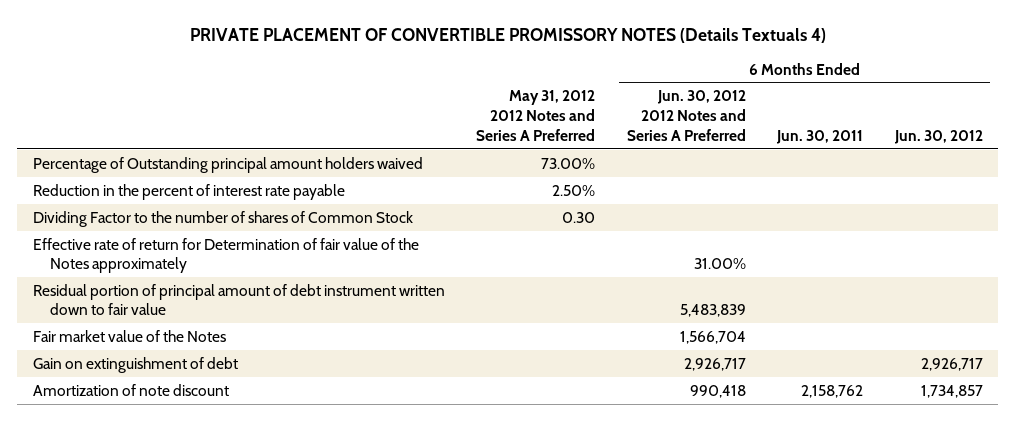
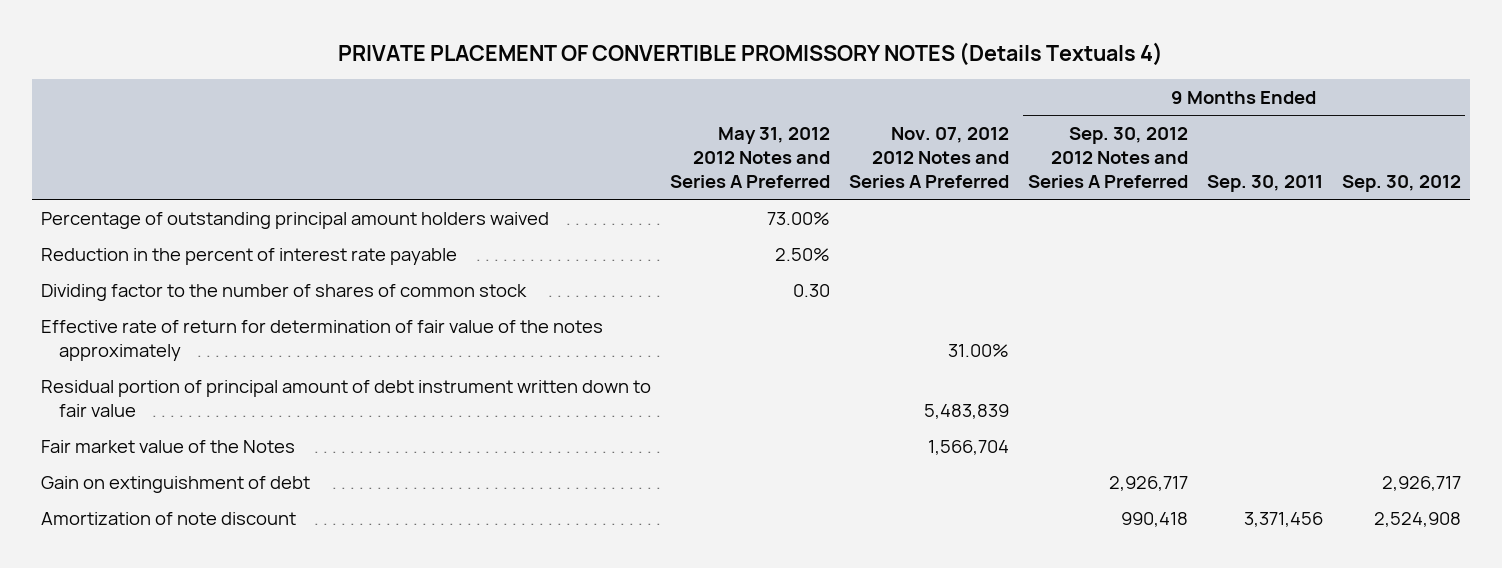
- | May 31, 2012 2012 Notes and Series A Preferred | 6 Months Ended Jun. 30, 2012 2012 Notes and Series A Preferred | 6 Months Ended Jun. 30, 2011 | 6 Months Ended Jun. 30, 2012
+ | May 31, 2012 2012 Notes and Series A Preferred | Nov. 07, 2012 2012 Notes and Series A Preferred | 9 Months Ended Sep. 30, 2012 2012 Notes and Series A Preferred | 9 Months Ended Sep. 30, 2011 | 9 Months Ended Sep. 30, 2012
- Percentage of Outstanding principal amount holders waived | 73.00% | | |
+ Percentage of outstanding principal amount holders waived | 73.00% | | | |
- Dividing Factor to the number of shares of Common Stock | 0.30 | | |
- Effective rate of return for Determination of fair value of the Notes approximately | | 31.00% | |
+ Dividing factor to the number of shares of common stock | 0.30 | | | |
+ Effective rate of return for determination of fair value of the notes approximately | | 31.00% | | |

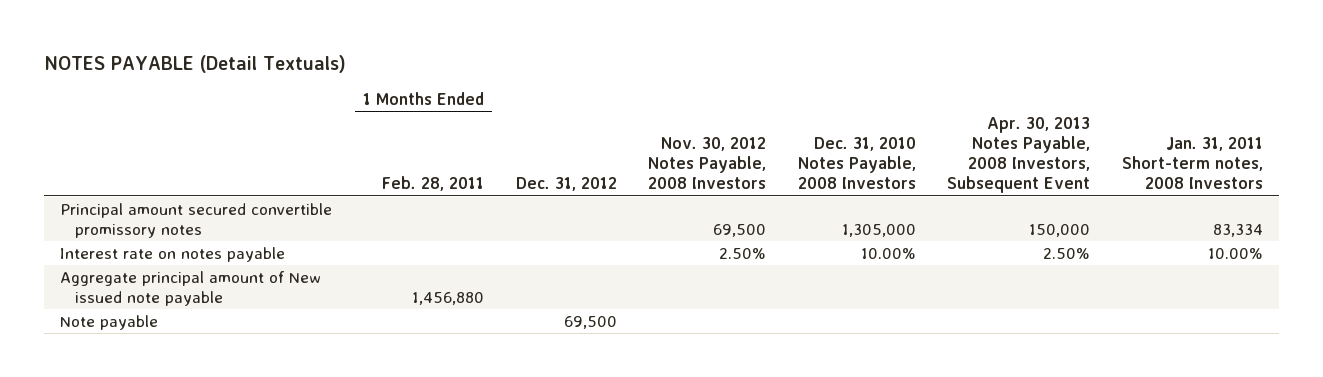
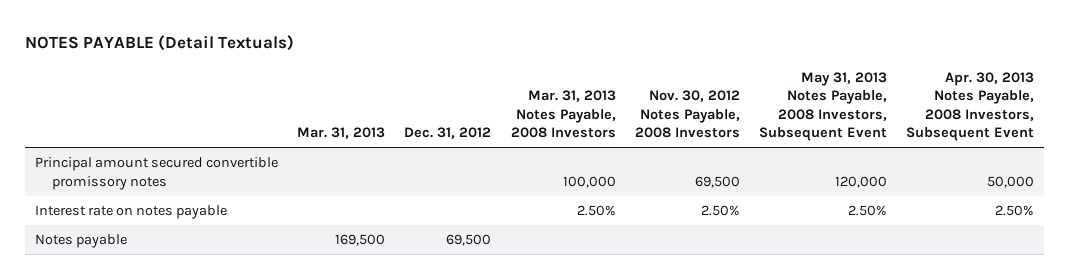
- | 1 Months Ended Feb. 28, 2011 | Dec. 31, 2012 | Nov. 30, 2012 Notes Payable, 2008 Investors | Dec. 31, 2010 Notes Payable, 2008 Investors | Apr. 30, 2013 Notes Payable, 2008 Investors, Subsequent Event | Jan. 31, 2011 Short-term notes, 2008 Investors
+ | Mar. 31, 2013 | Dec. 31, 2012 | Mar. 31, 2013 Notes Payable, 2008 Investors | Nov. 30, 2012 Notes Payable, 2008 Investors | May 31, 2013 Notes Payable, 2008 Investors, Subsequent Event | Apr. 30, 2013 Notes Payable, 2008 Investors, Subsequent Event
- Principal amount secured convertible promissory notes | | | 69,500 | 1,305,000 | 150,000 | 83,334
+ Principal amount secured convertible promissory notes | | | 100,000 | 69,500 | 120,000 | 50,000
- Aggregate principal amount of New issued note payable | 1,456,880 | | | | |
- Note payable | | 69,500 | | | |
+ Notes payable | 169,500 | 69,500 | | | |

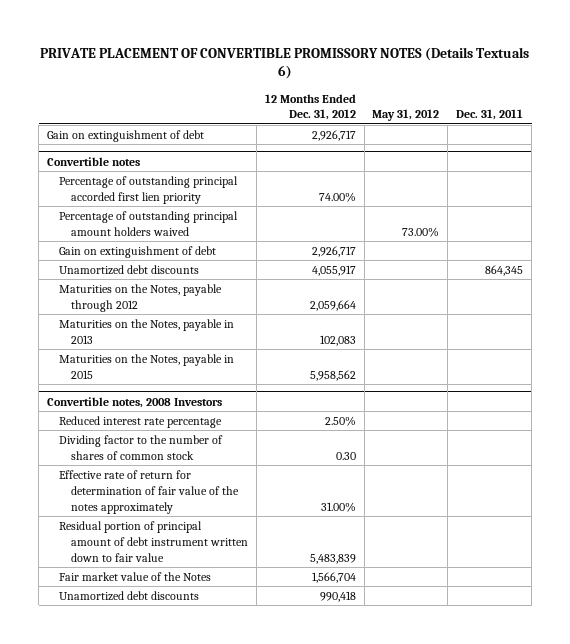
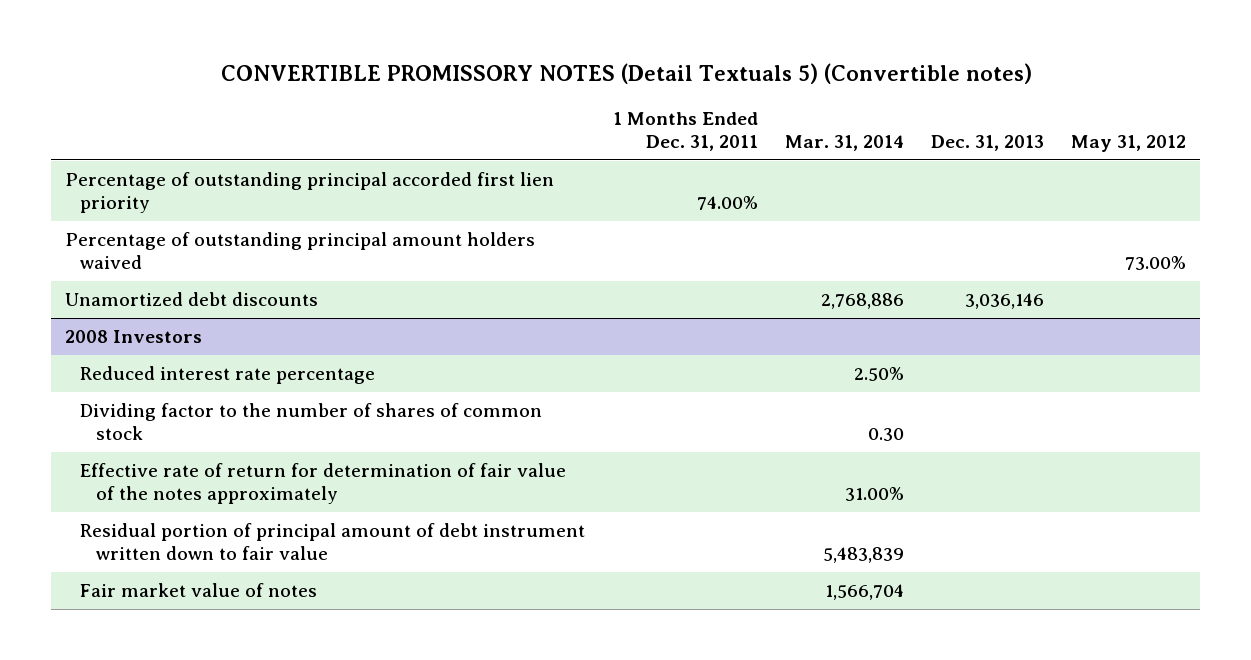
- PRIVATE PLACEMENT OF CONVERTIBLE PROMISSORY NOTES (Details Textuals 6)
+ CONVERTIBLE PROMISSORY NOTES (Detail Textuals 5) (Convertible notes)
- | 12 Months Ended Dec. 31, 2012 | May 31, 2012 | Dec. 31, 2011
+ | 1 Months Ended Dec. 31, 2011 | Mar. 31, 2014 | Dec. 31, 2013 | May 31, 2012
- Gain on extinguishment of debt | 2,926,717 | |
- Convertible notes
- Percentage of outstanding principal accorded first lien priority | 74.00% | |
- Percentage of outstanding principal amount holders waived | | 73.00% |
- Gain on extinguishment of debt | 2,926,717 | |
- Unamortized debt discounts | 4,055,917 | | 864,345
- Maturities on the Notes, payable through 2012 | 2,059,664 | |
- Maturities on the Notes, payable in 2013 | 102,083 | |
- Maturities on the Notes, payable in 2015 | 5,958,562 | |
- Convertible notes, 2008 Investors
+ Percentage of outstanding principal accorded first lien priority | 74.00% | | |
+ Percentage of outstanding principal amount holders waived | | | | 73.00%
+ Unamortized debt discounts | | 2,768,886 | 3,036,146 |
+ 2008 Investors
- Fair market value of the Notes | 1,566,704 | |
- Unamortized debt discounts | 990,418 | |
+ Fair market value of notes | | 1,566,704 | |

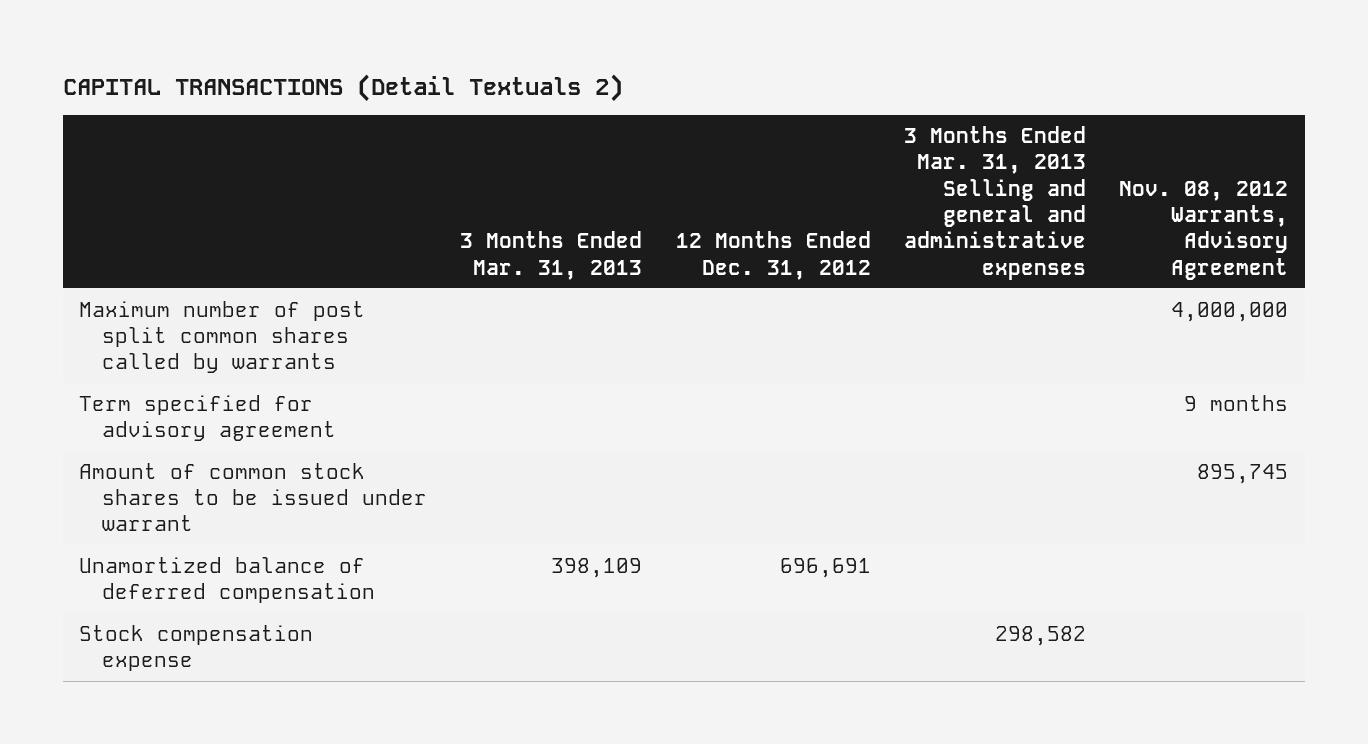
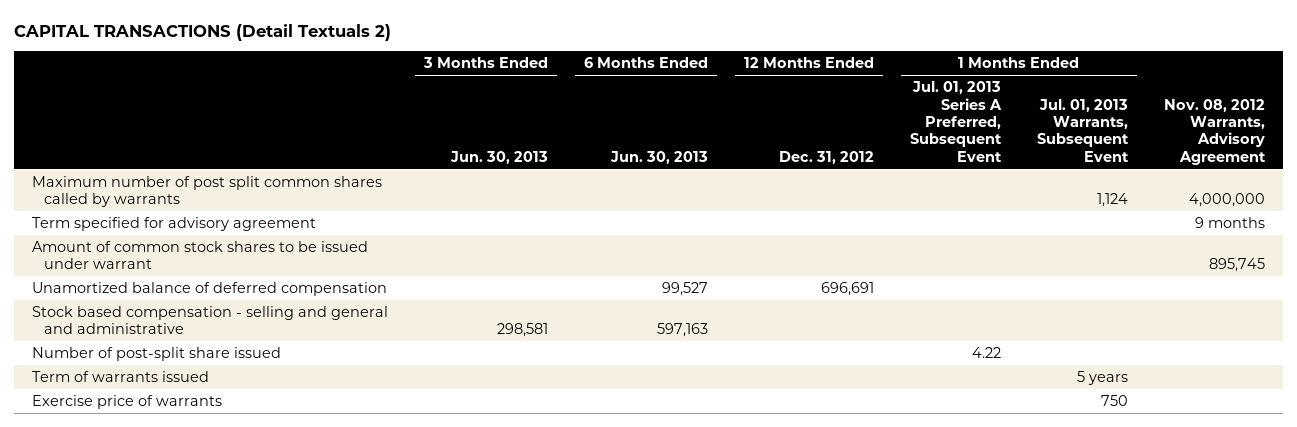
- | 3 Months Ended Mar. 31, 2013 | 12 Months Ended Dec. 31, 2012 | 3 Months Ended Mar. 31, 2013 Selling and general and administrative expenses | Nov. 08, 2012 Warrants, Advisory Agreement
+ | 3 Months Ended Jun. 30, 2013 | 6 Months Ended Jun. 30, 2013 | 12 Months Ended Dec. 31, 2012 | 1 Months Ended Jul. 01, 2013 Series A Preferred, Subsequent Event | 1 Months Ended Jul. 01, 2013 Warrants, Subsequent Event | Nov. 08, 2012 Warrants, Advisory Agreement
- Stock compensation expense | | | 298,582 |
+ Stock based compensation - selling and general and administrative | 298,581 | 597,163 | | | |
+ Number of post-split share issued | | | | 4.22 | |
+ Term of warrants issued | | | | | 5 years |
+ Exercise price of warrants | | | | | 750 |

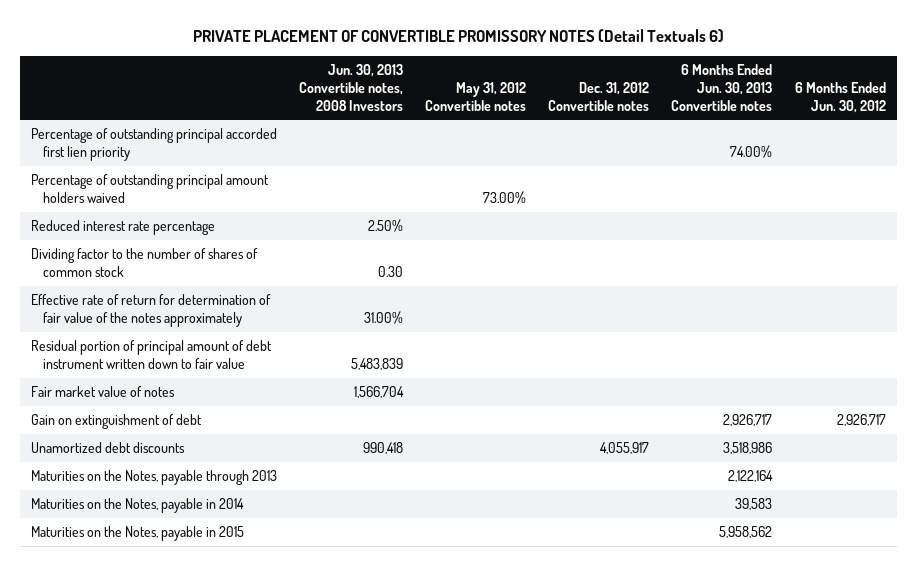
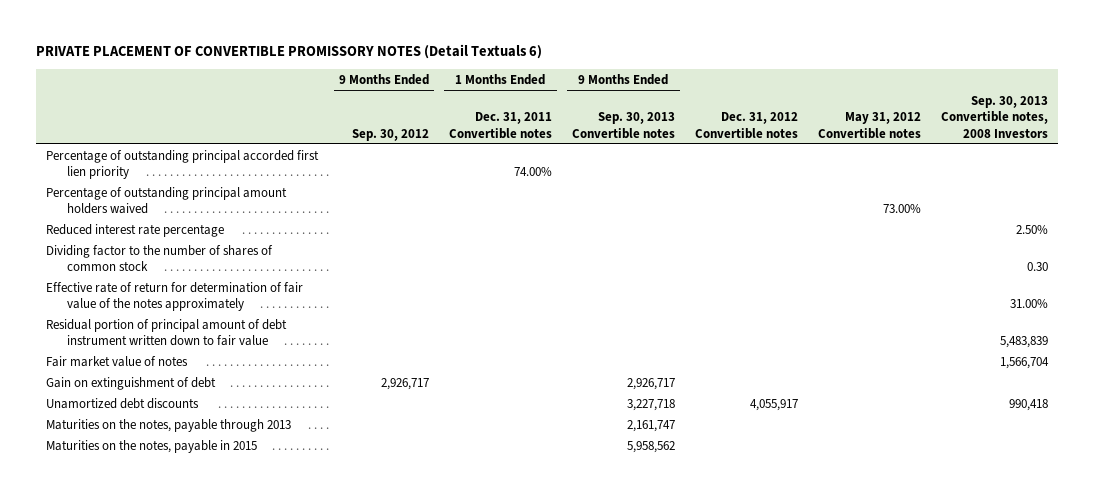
- | Jun. 30, 2013 Convertible notes, 2008 Investors | May 31, 2012 Convertible notes | Dec. 31, 2012 Convertible notes | 6 Months Ended Jun. 30, 2013 Convertible notes | 6 Months Ended Jun. 30, 2012
+ | 9 Months Ended Sep. 30, 2012 | 1 Months Ended Dec. 31, 2011 Convertible notes | 9 Months Ended Sep. 30, 2013 Convertible notes | Dec. 31, 2012 Convertible notes | May 31, 2012 Convertible notes | Sep. 30, 2013 Convertible notes, 2008 Investors
- Maturities on the Notes, payable through 2013 | | | | 2,122,164 |
- Maturities on the Notes, payable in 2014 | | | | 39,583 |
- Maturities on the Notes, payable in 2015 | | | | 5,958,562 |
+ Maturities on the notes, payable through 2013 | | | 2,161,747 | | |
+ Maturities on the notes, payable in 2015 | | | 5,958,562 | | |

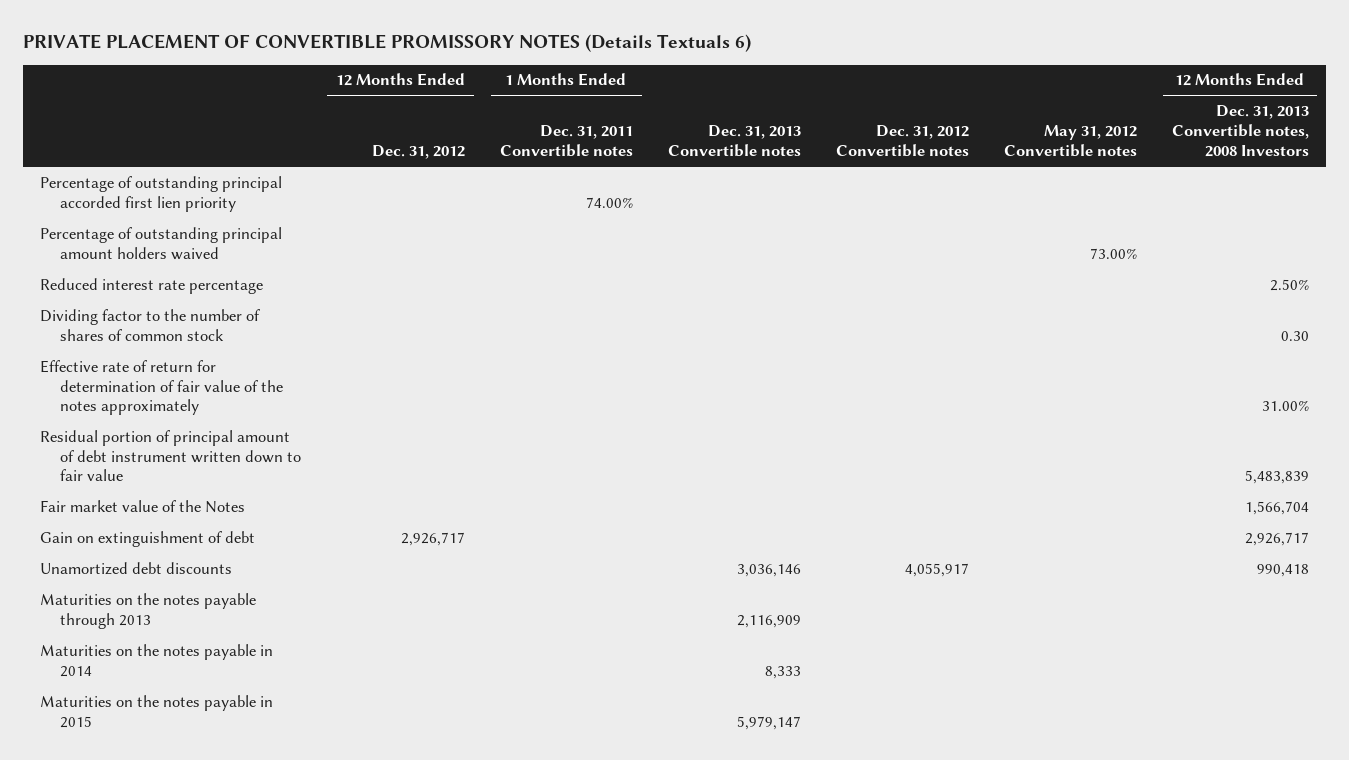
- PRIVATE PLACEMENT OF CONVERTIBLE PROMISSORY NOTES (Detail Textuals 6)
+ PRIVATE PLACEMENT OF CONVERTIBLE PROMISSORY NOTES (Details Textuals 6)
- | 9 Months Ended Sep. 30, 2012 | 1 Months Ended Dec. 31, 2011 Convertible notes | 9 Months Ended Sep. 30, 2013 Convertible notes | Dec. 31, 2012 Convertible notes | May 31, 2012 Convertible notes | Sep. 30, 2013 Convertible notes, 2008 Investors
+ | 12 Months Ended Dec. 31, 2012 | 1 Months Ended Dec. 31, 2011 Convertible notes | Dec. 31, 2013 Convertible notes | Dec. 31, 2012 Convertible notes | May 31, 2012 Convertible notes | 12 Months Ended Dec. 31, 2013 Convertible notes, 2008 Investors
- Fair market value of notes | | | | | | 1,566,704
+ Fair market value of the Notes | | | | | | 1,566,704
- Maturities on the notes, payable through 2013 | | | 2,161,747 | | |
- Maturities on the notes, payable in 2015 | | | 5,958,562 | | |
+ Maturities on the notes payable through 2013 | | | 2,116,909 | | |
+ Maturities on the notes payable in 2014 | | | 8,333 | | |
+ Maturities on the notes payable in 2015 | | | 5,979,147 | | |

